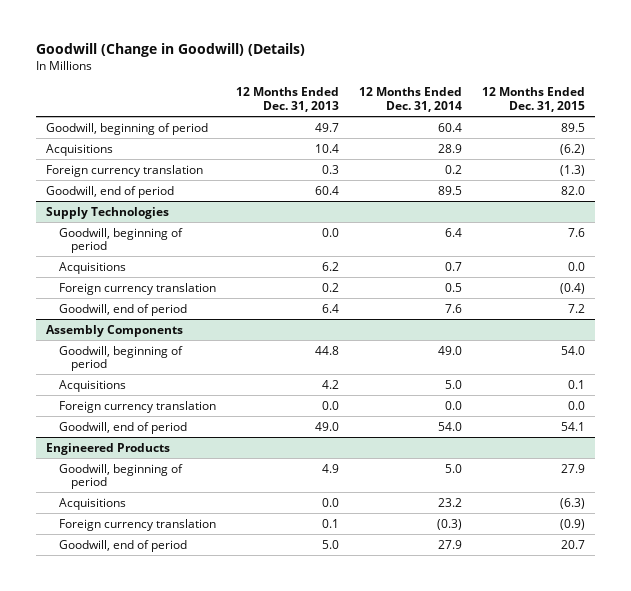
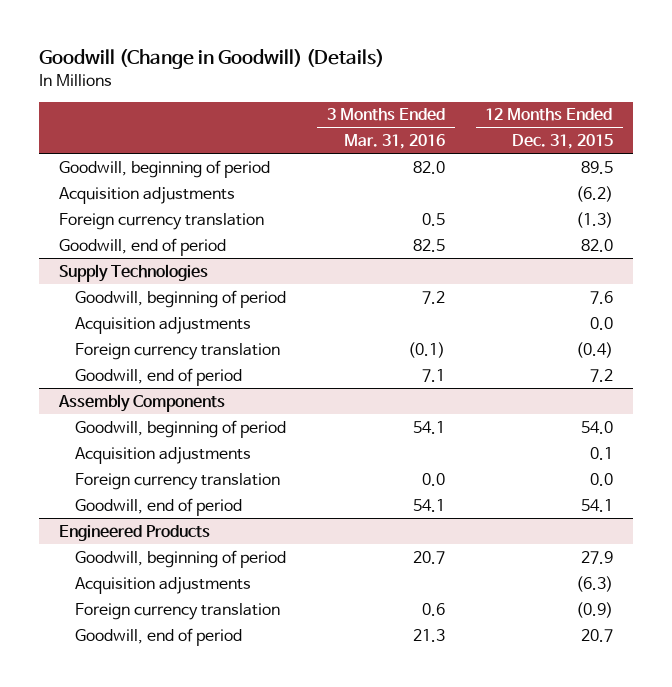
- | 12 Months Ended Dec. 31, 2013 | 12 Months Ended Dec. 31, 2014 | 12 Months Ended Dec. 31, 2015
+ | 3 Months Ended Mar. 31, 2016 | 12 Months Ended Dec. 31, 2015
- Acquisitions | 10.4 | 28.9 | (6.2)
+ Acquisition adjustments | | (6.2)
@ Supply Technologies
- Acquisitions | 6.2 | 0.7 | 0.0
+ Acquisition adjustments | | 0.0
@ Assembly Components
- Acquisitions | 4.2 | 5.0 | 0.1
+ Acquisition adjustments | | 0.1
@ Engineered Products
- Acquisitions | 0.0 | 23.2 | (6.3)
+ Acquisition adjustments | | (6.3)

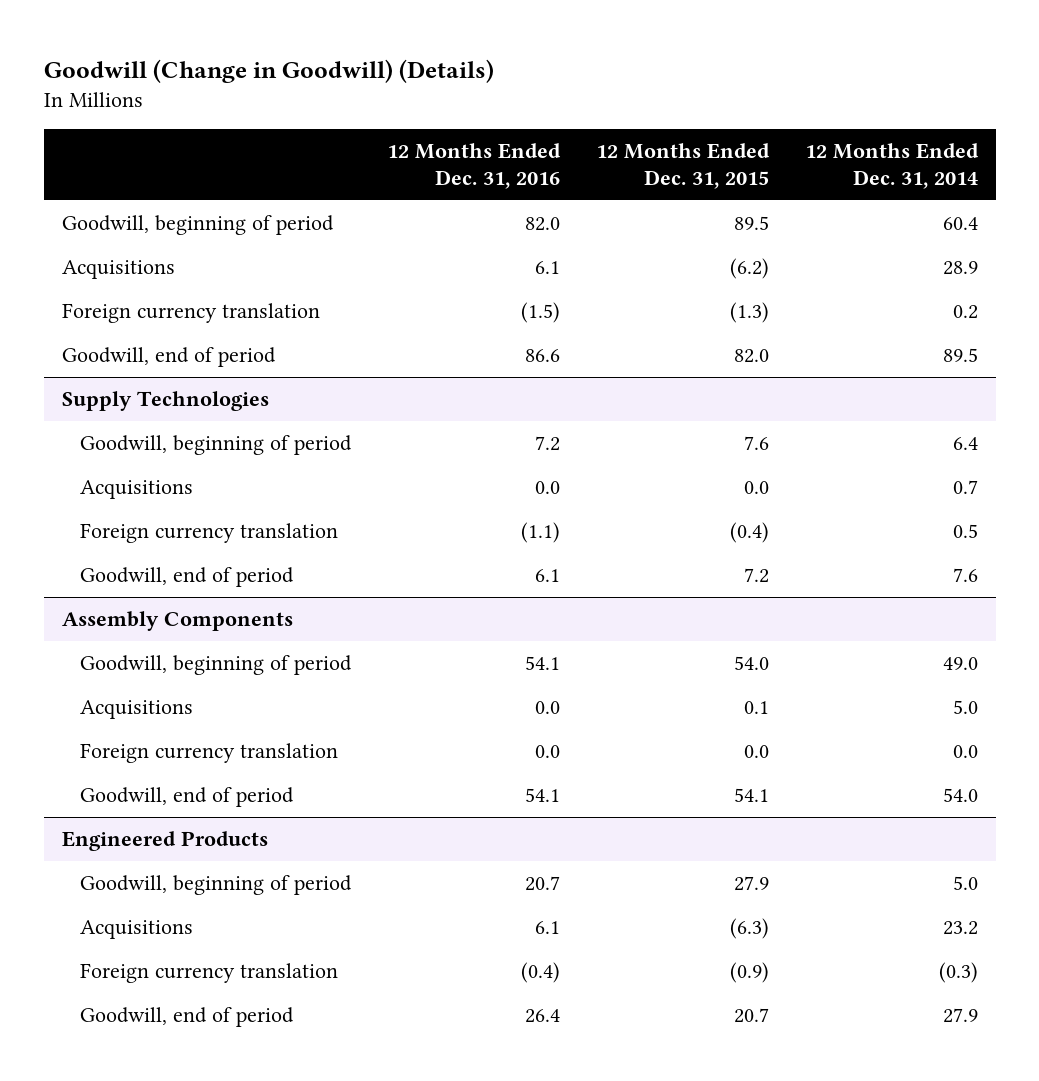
- | 3 Months Ended Mar. 31, 2016 | 12 Months Ended Dec. 31, 2015
+ | 12 Months Ended Dec. 31, 2016 | 12 Months Ended Dec. 31, 2015 | 12 Months Ended Dec. 31, 2014
- Acquisition adjustments | | (6.2)
+ Acquisitions | 6.1 | (6.2) | 28.9
@ Supply Technologies
- Acquisition adjustments | | 0.0
+ Acquisitions | 0.0 | 0.0 | 0.7
@ Assembly Components
- Acquisition adjustments | | 0.1
+ Acquisitions | 0.0 | 0.1 | 5.0
@ Engineered Products
- Acquisition adjustments | | (6.3)
+ Acquisitions | 6.1 | (6.3) | 23.2

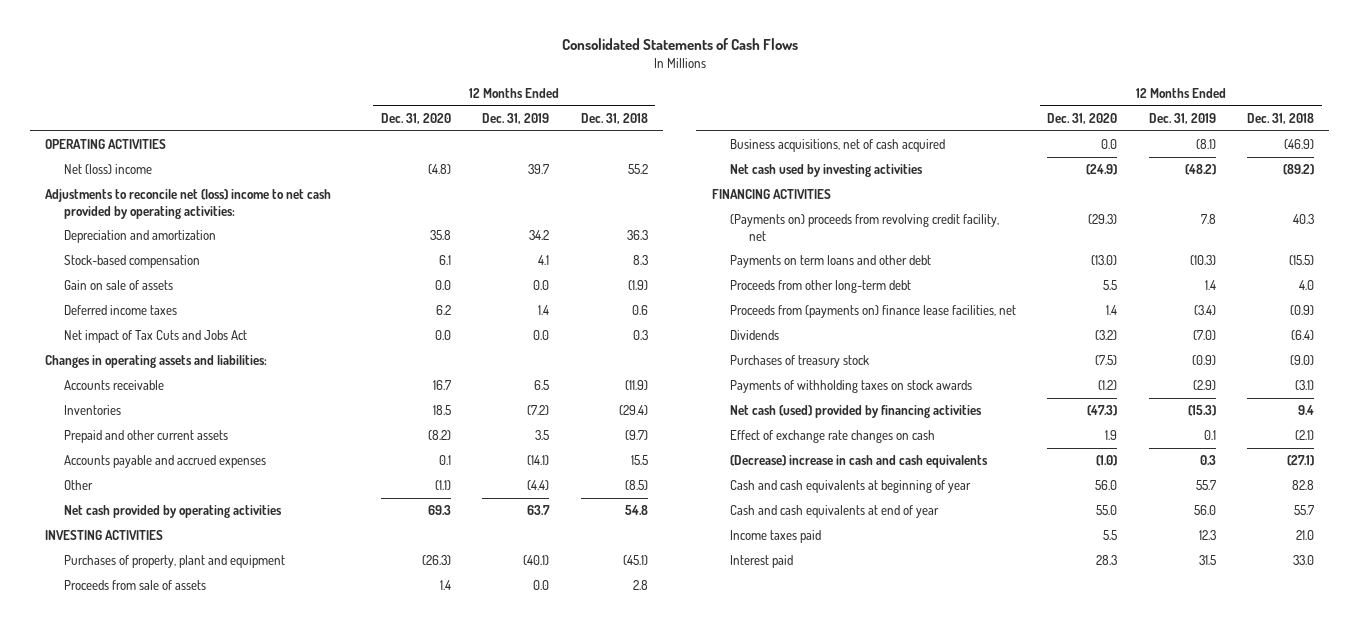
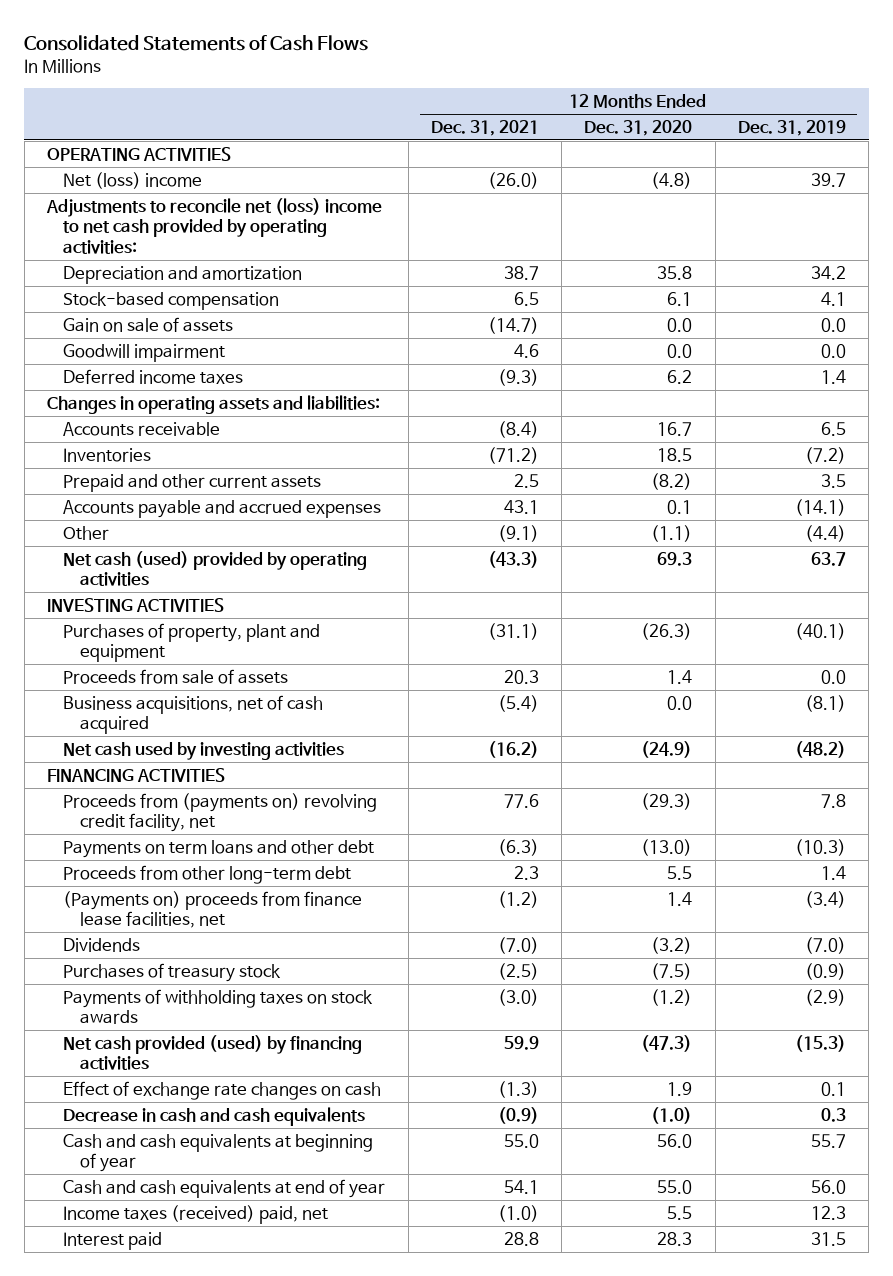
- | 12 Months Ended Dec. 31, 2020 | 12 Months Ended Dec. 31, 2019 | 12 Months Ended Dec. 31, 2018
+ | 12 Months Ended Dec. 31, 2021 | 12 Months Ended Dec. 31, 2020 | 12 Months Ended Dec. 31, 2019
+ Goodwill impairment | 4.6 | 0.0 | 0.0
- Net impact of Tax Cuts and Jobs Act | 0.0 | 0.0 | 0.3
- Net cash provided by operating activities | 69.3 | 63.7 | 54.8
+ Net cash (used) provided by operating activities | (43.3) | 69.3 | 63.7
- (Payments on) proceeds from revolving credit facility, net | (29.3) | 7.8 | 40.3
+ Proceeds from (payments on) revolving credit facility, net | 77.6 | (29.3) | 7.8
- Proceeds from (payments on) finance lease facilities, net | 1.4 | (3.4) | (0.9)
+ (Payments on) proceeds from finance lease facilities, net | (1.2) | 1.4 | (3.4)
- Net cash (used) provided by financing activities | (47.3) | (15.3) | 9.4
+ Net cash provided (used) by financing activities | 59.9 | (47.3) | (15.3)
- (Decrease) increase in cash and cash equivalents | (1.0) | 0.3 | (27.1)
+ Decrease in cash and cash equivalents | (0.9) | (1.0) | 0.3
- Income taxes paid | 5.5 | 12.3 | 21.0
+ Income taxes (received) paid, net | (1.0) | 5.5 | 12.3

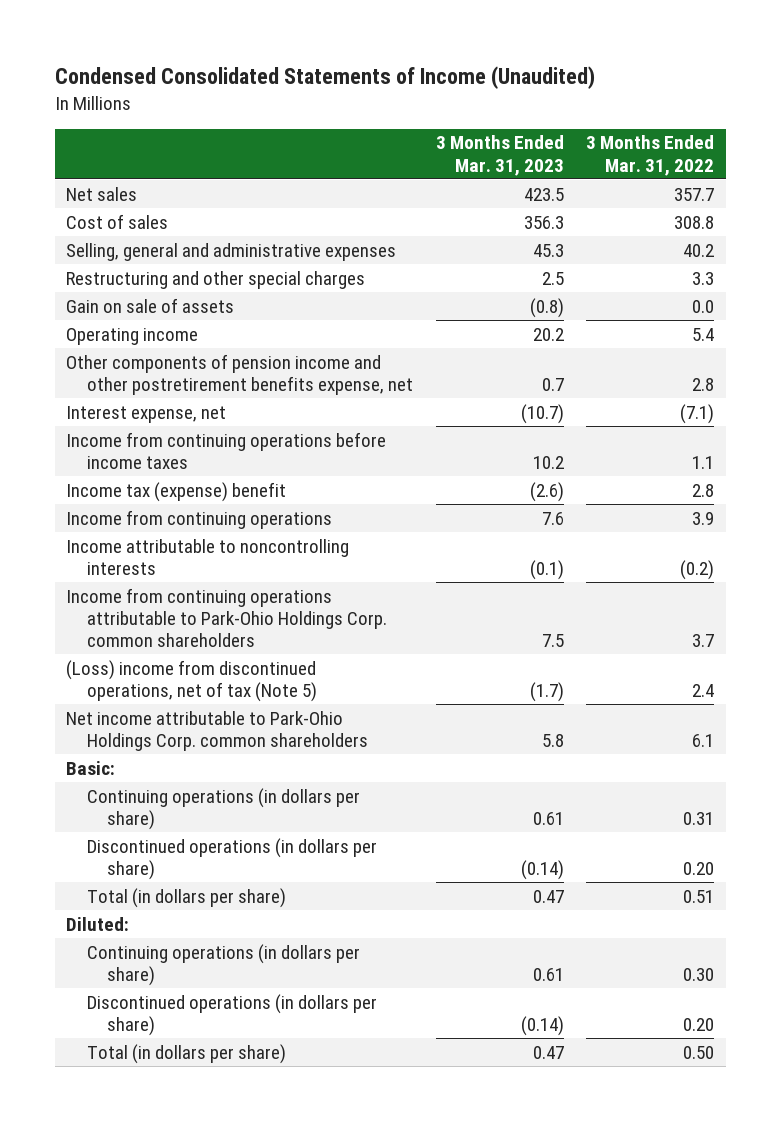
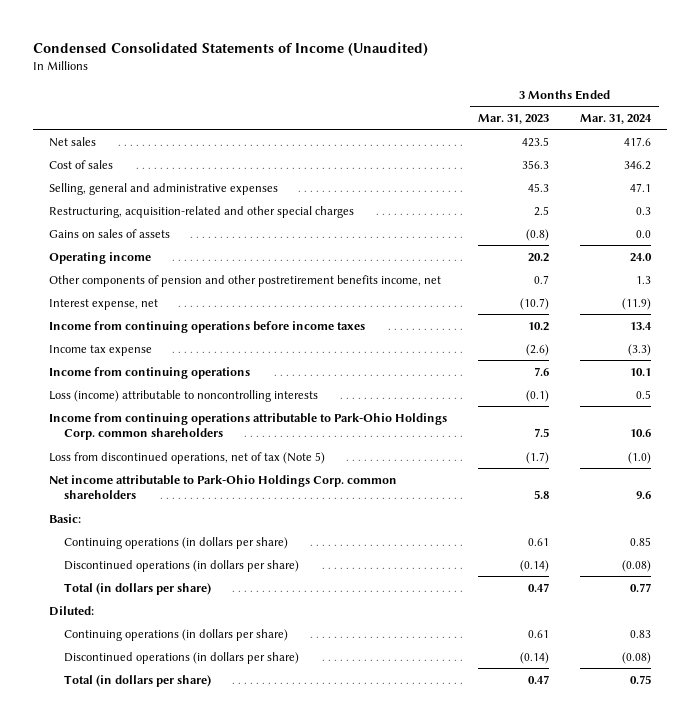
- | 3 Months Ended Mar. 31, 2023 | 3 Months Ended Mar. 31, 2022
+ | 3 Months Ended Mar. 31, 2023 | 3 Months Ended Mar. 31, 2024
- Restructuring and other special charges | 2.5 | 3.3
- Gain on sale of assets | (0.8) | 0.0
+ Restructuring, acquisition-related and other special charges | 2.5 | 0.3
+ Gains on sales of assets | (0.8) | 0.0
- Other components of pension income and other postretirement benefits expense, net | 0.7 | 2.8
+ Other components of pension and other postretirement benefits income, net | 0.7 | 1.3
- Income tax (expense) benefit | (2.6) | 2.8
+ Income tax expense | (2.6) | (3.3)
- Income attributable to noncontrolling interests | (0.1) | (0.2)
+ Loss (income) attributable to noncontrolling interests | (0.1) | 0.5
- (Loss) income from discontinued operations, net of tax (Note 5) | (1.7) | 2.4
+ Loss from discontinued operations, net of tax (Note 5) | (1.7) | (1.0)

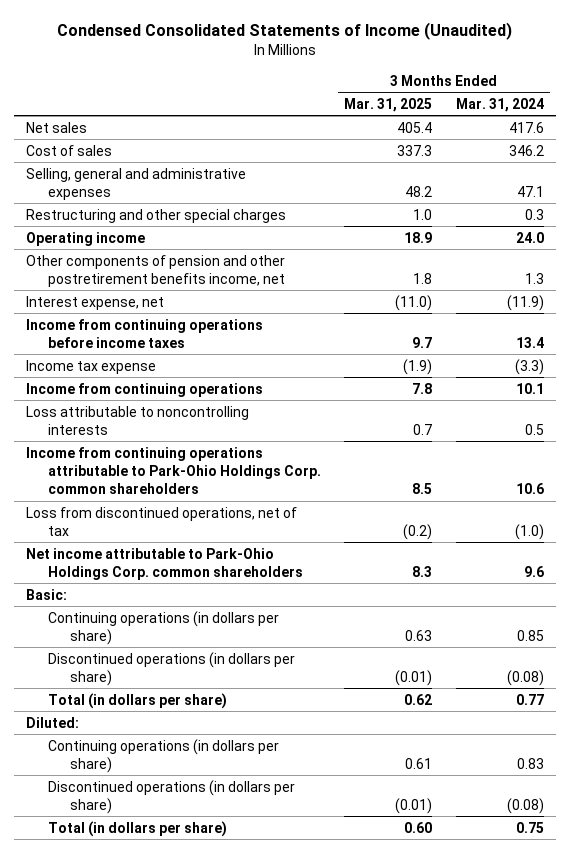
- | 3 Months Ended Mar. 31, 2023 | 3 Months Ended Mar. 31, 2024
+ | 3 Months Ended Mar. 31, 2025 | 3 Months Ended Mar. 31, 2024
- Restructuring, acquisition-related and other special charges | 2.5 | 0.3
- Gains on sales of assets | (0.8) | 0.0
+ Restructuring and other special charges | 1.0 | 0.3
- Loss (income) attributable to noncontrolling interests | (0.1) | 0.5
+ Loss attributable to noncontrolling interests | 0.7 | 0.5
- Loss from discontinued operations, net of tax (Note 5) | (1.7) | (1.0)
+ Loss from discontinued operations, net of tax | (0.2) | (1.0)

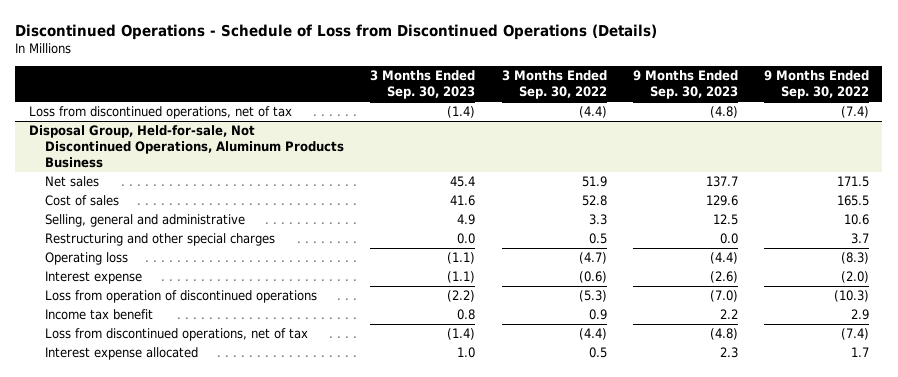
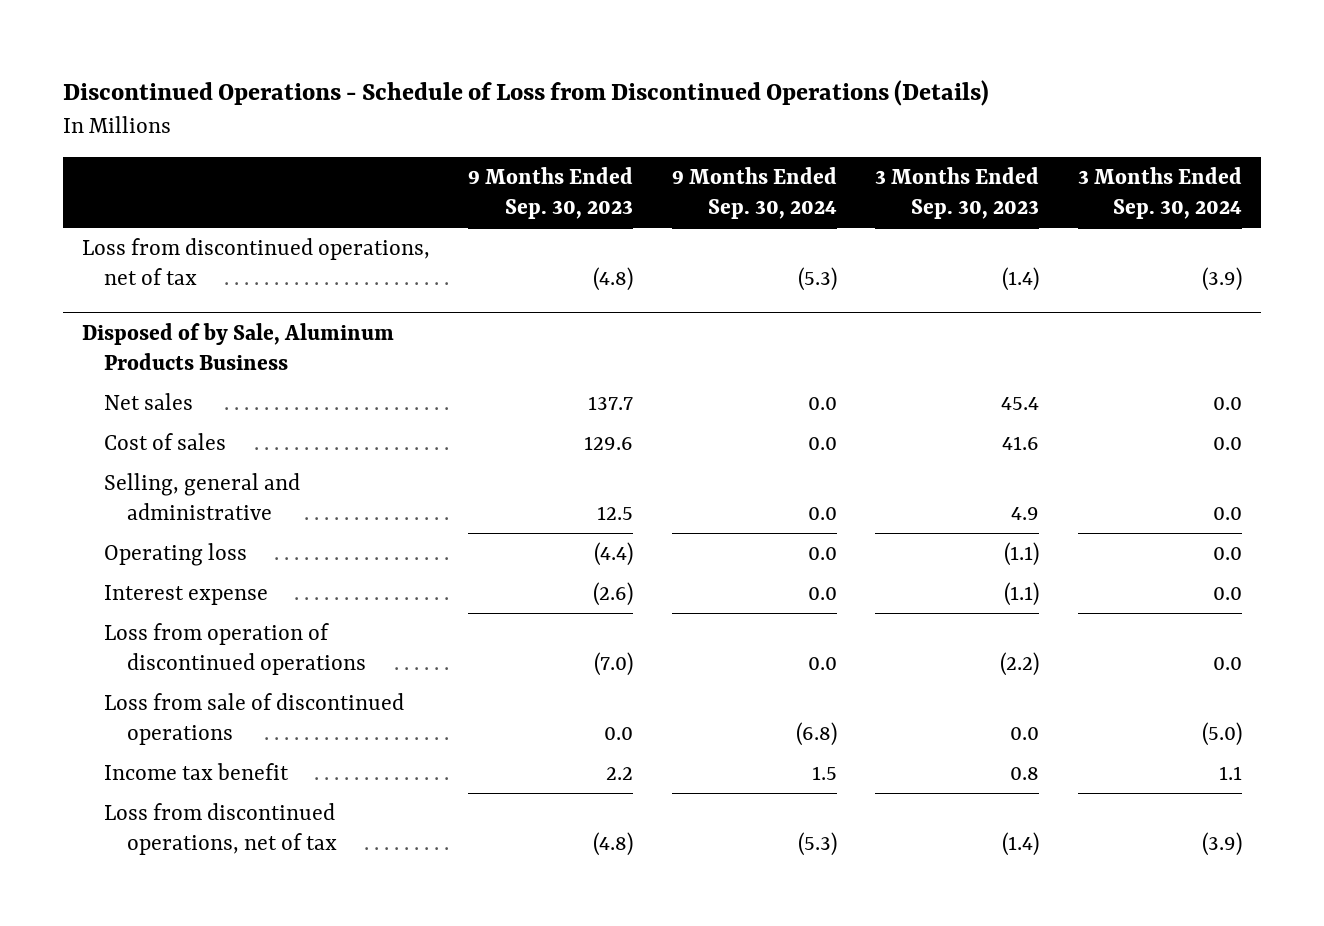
- | 3 Months Ended Sep. 30, 2023 | 3 Months Ended Sep. 30, 2022 | 9 Months Ended Sep. 30, 2023 | 9 Months Ended Sep. 30, 2022
+ | 9 Months Ended Sep. 30, 2023 | 9 Months Ended Sep. 30, 2024 | 3 Months Ended Sep. 30, 2023 | 3 Months Ended Sep. 30, 2024
- Disposal Group, Held-for-sale, Not Discontinued Operations, Aluminum Products Business
+ Disposed of by Sale, Aluminum Products Business
- Restructuring and other special charges | 0.0 | 0.5 | 0.0 | 3.7
+ Loss from sale of discontinued operations | 0.0 | (6.8) | 0.0 | (5.0)
- Interest expense allocated | 1.0 | 0.5 | 2.3 | 1.7

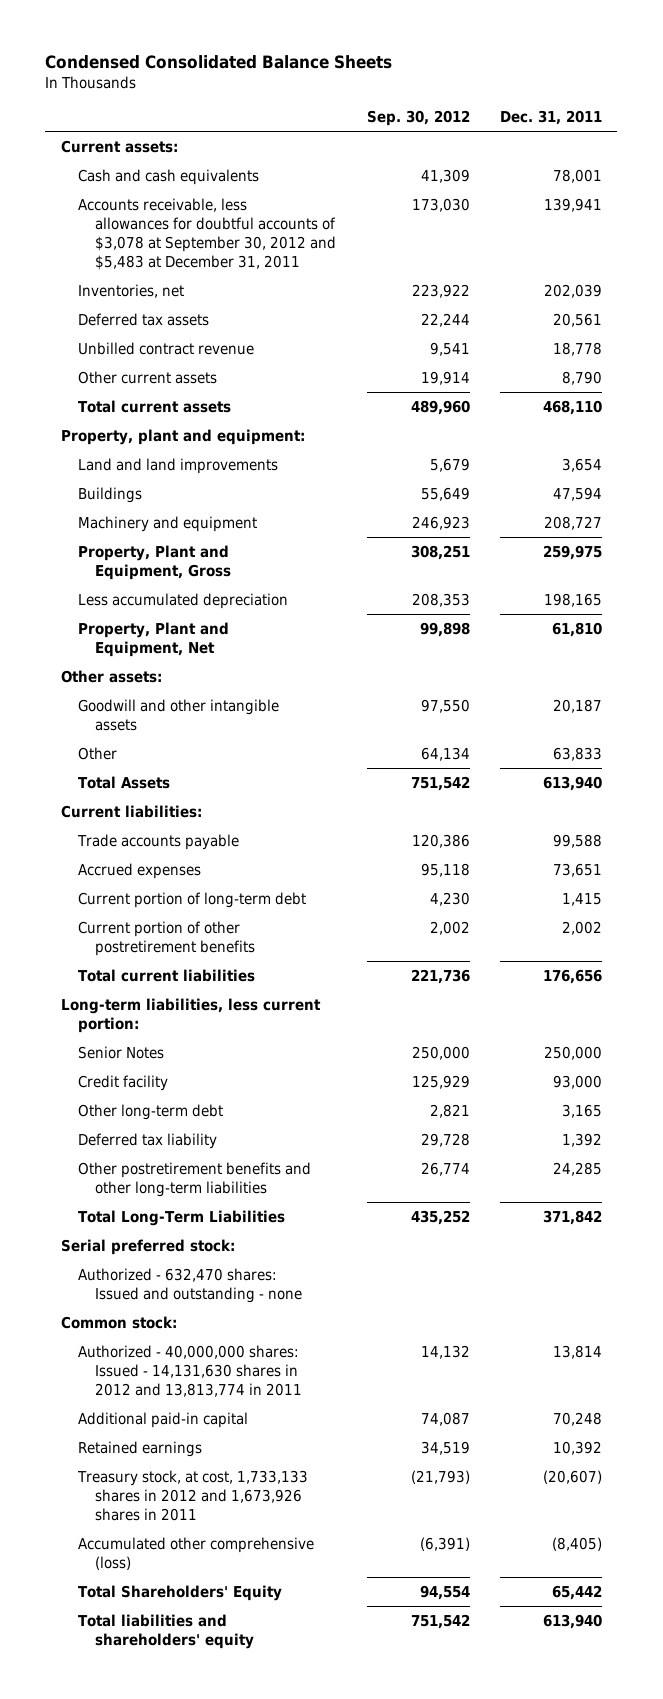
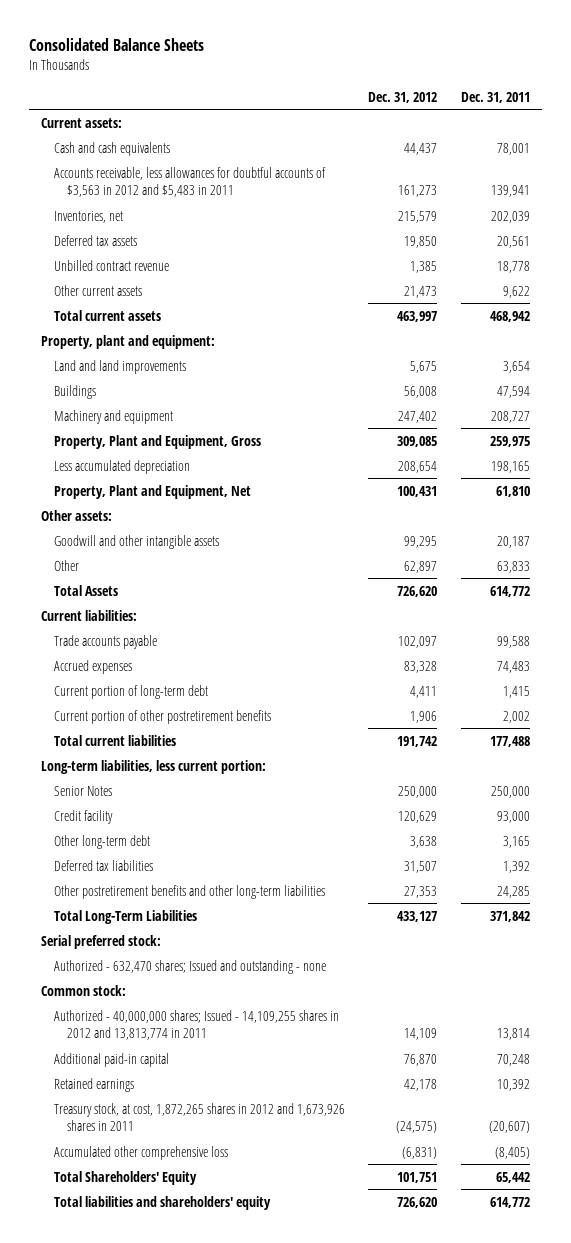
- Condensed Consolidated Balance Sheets
+ Consolidated Balance Sheets
- | Sep. 30, 2012 | Dec. 31, 2011
+ | Dec. 31, 2012 | Dec. 31, 2011
- Accounts receivable, less allowances for doubtful accounts of $3,078 at September 30, 2012 and $5,483 at December 31, 2011 | 173,030 | 139,941
+ Accounts receivable, less allowances for doubtful accounts of $3,563 in 2012 and $5,483 in 2011 | 161,273 | 139,941
- Other current assets | 19,914 | 8,790
- Total current assets | 489,960 | 468,110
+ Other current assets | 21,473 | 9,622
+ Total current assets | 463,997 | 468,942
- Total Assets | 751,542 | 613,940
+ Total Assets | 726,620 | 614,772
- Accrued expenses | 95,118 | 73,651
+ Accrued expenses | 83,328 | 74,483
- Total current liabilities | 221,736 | 176,656
+ Total current liabilities | 191,742 | 177,488
- Deferred tax liability | 29,728 | 1,392
+ Deferred tax liabilities | 31,507 | 1,392
- Authorized - 632,470 shares: Issued and outstanding - none
+ Authorized - 632,470 shares; Issued and outstanding - none
- Authorized - 40,000,000 shares: Issued - 14,131,630 shares in 2012 and 13,813,774 in 2011 | 14,132 | 13,814
+ Authorized - 40,000,000 shares; Issued - 14,109,255 shares in 2012 and 13,813,774 in 2011 | 14,109 | 13,814
- Treasury stock, at cost, 1,733,133 shares in 2012 and 1,673,926 shares in 2011 | (21,793) | (20,607)
- Accumulated other comprehensive (loss) | (6,391) | (8,405)
+ Treasury stock, at cost, 1,872,265 shares in 2012 and 1,673,926 shares in 2011 | (24,575) | (20,607)
+ Accumulated other comprehensive loss | (6,831) | (8,405)
- Total liabilities and shareholders' equity | 751,542 | 613,940
+ Total liabilities and shareholders' equity | 726,620 | 614,772

